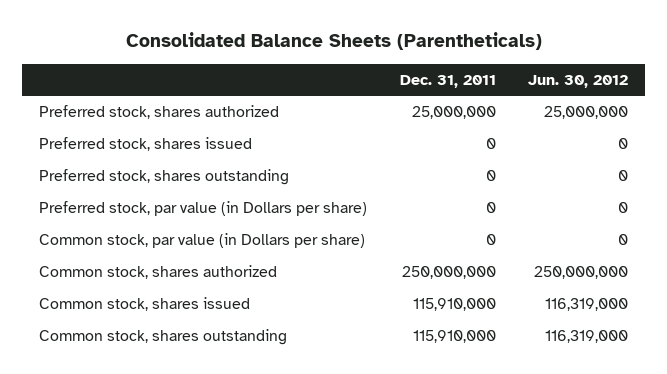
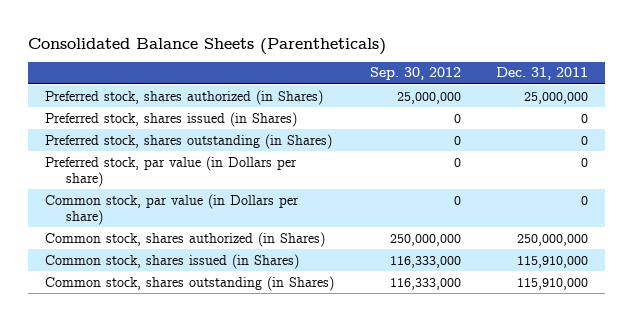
- | Dec. 31, 2011 | Jun. 30, 2012
+ | Sep. 30, 2012 | Dec. 31, 2011
- Preferred stock, shares authorized | 25,000,000 | 25,000,000
- Preferred stock, shares issued | 0 | 0
- Preferred stock, shares outstanding | 0 | 0
+ Preferred stock, shares authorized (in Shares) | 25,000,000 | 25,000,000
+ Preferred stock, shares issued (in Shares) | 0 | 0
+ Preferred stock, shares outstanding (in Shares) | 0 | 0
- Common stock, shares authorized | 250,000,000 | 250,000,000
- Common stock, shares issued | 115,910,000 | 116,319,000
- Common stock, shares outstanding | 115,910,000 | 116,319,000
+ Common stock, shares authorized (in Shares) | 250,000,000 | 250,000,000
+ Common stock, shares issued (in Shares) | 116,333,000 | 115,910,000
+ Common stock, shares outstanding (in Shares) | 116,333,000 | 115,910,000

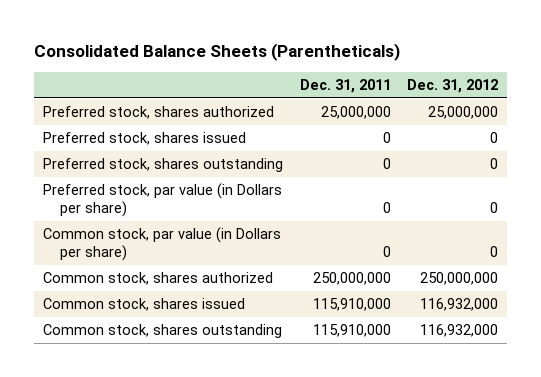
- | Sep. 30, 2012 | Dec. 31, 2011
+ | Dec. 31, 2011 | Dec. 31, 2012
- Preferred stock, shares authorized (in Shares) | 25,000,000 | 25,000,000
- Preferred stock, shares issued (in Shares) | 0 | 0
- Preferred stock, shares outstanding (in Shares) | 0 | 0
+ Preferred stock, shares authorized | 25,000,000 | 25,000,000
+ Preferred stock, shares issued | 0 | 0
+ Preferred stock, shares outstanding | 0 | 0
- Common stock, shares authorized (in Shares) | 250,000,000 | 250,000,000
- Common stock, shares issued (in Shares) | 116,333,000 | 115,910,000
- Common stock, shares outstanding (in Shares) | 116,333,000 | 115,910,000
+ Common stock, shares authorized | 250,000,000 | 250,000,000
+ Common stock, shares issued | 115,910,000 | 116,932,000
+ Common stock, shares outstanding | 115,910,000 | 116,932,000

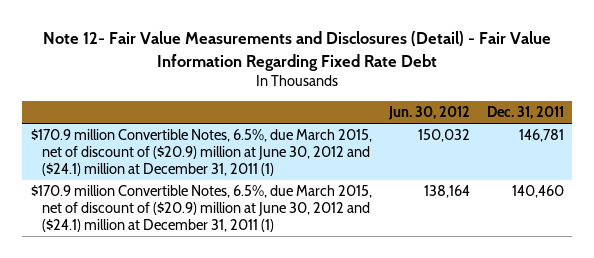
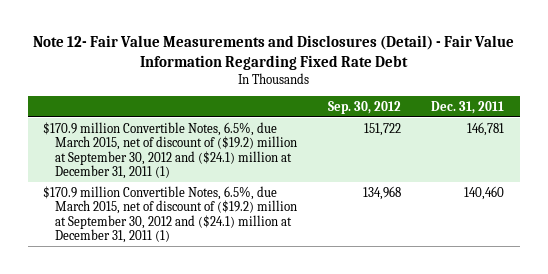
- | Jun. 30, 2012 | Dec. 31, 2011
+ | Sep. 30, 2012 | Dec. 31, 2011
- $170.9 million Convertible Notes, 6.5%, due March 2015, net of discount of ($20.9) million at June 30, 2012 and ($24.1) million at December 31, 2011 (1) | 150,032 | 146,781
- $170.9 million Convertible Notes, 6.5%, due March 2015, net of discount of ($20.9) million at June 30, 2012 and ($24.1) million at December 31, 2011 (1) | 138,164 | 140,460
+ $170.9 million Convertible Notes, 6.5%, due March 2015, net of discount of ($19.2) million at September 30, 2012 and ($24.1) million at December 31, 2011 (1) | 151,722 | 146,781
+ $170.9 million Convertible Notes, 6.5%, due March 2015, net of discount of ($19.2) million at September 30, 2012 and ($24.1) million at December 31, 2011 (1) | 134,968 | 140,460

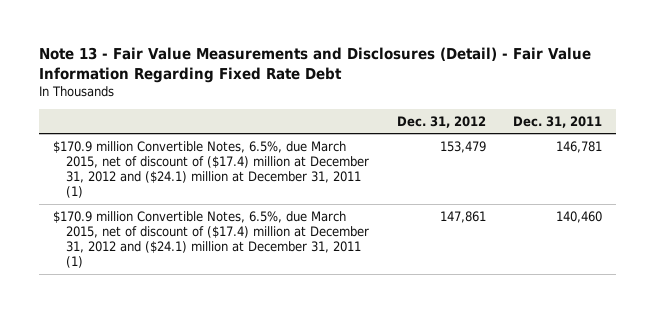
- Note 12- Fair Value Measurements and Disclosures (Detail) - Fair Value Information Regarding Fixed Rate Debt
+ Note 13 - Fair Value Measurements and Disclosures (Detail) - Fair Value Information Regarding Fixed Rate Debt
- | Sep. 30, 2012 | Dec. 31, 2011
+ | Dec. 31, 2012 | Dec. 31, 2011
- $170.9 million Convertible Notes, 6.5%, due March 2015, net of discount of ($19.2) million at September 30, 2012 and ($24.1) million at December 31, 2011 (1) | 151,722 | 146,781
- $170.9 million Convertible Notes, 6.5%, due March 2015, net of discount of ($19.2) million at September 30, 2012 and ($24.1) million at December 31, 2011 (1) | 134,968 | 140,460
+ $170.9 million Convertible Notes, 6.5%, due March 2015, net of discount of ($17.4) million at December 31, 2012 and ($24.1) million at December 31, 2011 (1) | 153,479 | 146,781
+ $170.9 million Convertible Notes, 6.5%, due March 2015, net of discount of ($17.4) million at December 31, 2012 and ($24.1) million at December 31, 2011 (1) | 147,861 | 140,460

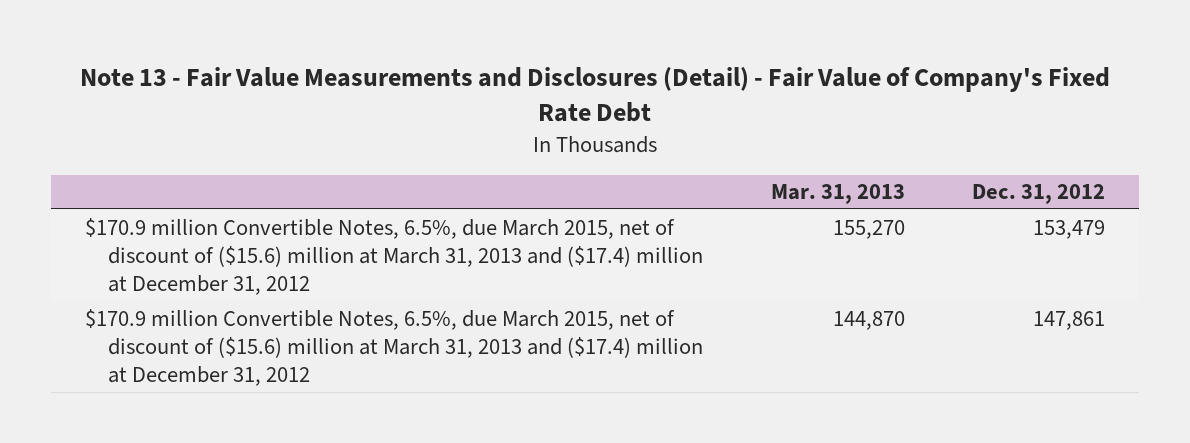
- Note 13 - Fair Value Measurements and Disclosures (Detail) - Fair Value Information Regarding Fixed Rate Debt
+ Note 13 - Fair Value Measurements and Disclosures (Detail) - Fair Value of Company's Fixed Rate Debt
- | Dec. 31, 2012 | Dec. 31, 2011
+ | Mar. 31, 2013 | Dec. 31, 2012
- $170.9 million Convertible Notes, 6.5%, due March 2015, net of discount of ($17.4) million at December 31, 2012 and ($24.1) million at December 31, 2011 (1) | 153,479 | 146,781
- $170.9 million Convertible Notes, 6.5%, due March 2015, net of discount of ($17.4) million at December 31, 2012 and ($24.1) million at December 31, 2011 (1) | 147,861 | 140,460
+ $170.9 million Convertible Notes, 6.5%, due March 2015, net of discount of ($15.6) million at March 31, 2013 and ($17.4) million at December 31, 2012 | 155,270 | 153,479
+ $170.9 million Convertible Notes, 6.5%, due March 2015, net of discount of ($15.6) million at March 31, 2013 and ($17.4) million at December 31, 2012 | 144,870 | 147,861

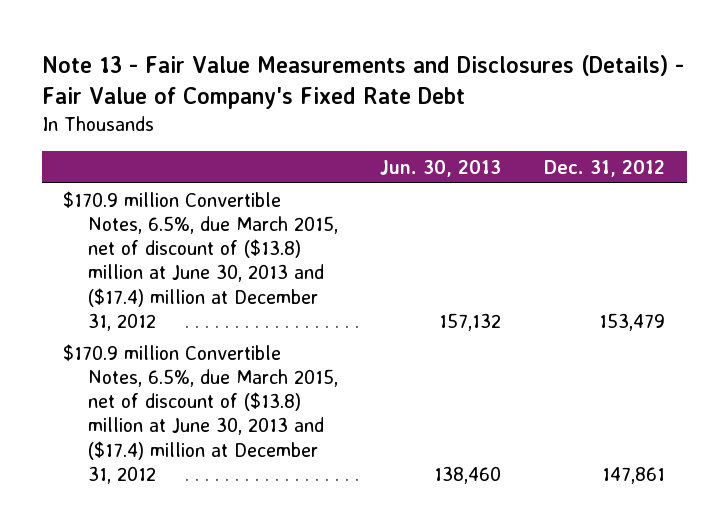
- Note 13 - Fair Value Measurements and Disclosures (Detail) - Fair Value of Company's Fixed Rate Debt
+ Note 13 - Fair Value Measurements and Disclosures (Details) - Fair Value of Company's Fixed Rate Debt
- | Mar. 31, 2013 | Dec. 31, 2012
+ | Jun. 30, 2013 | Dec. 31, 2012
- $170.9 million Convertible Notes, 6.5%, due March 2015, net of discount of ($15.6) million at March 31, 2013 and ($17.4) million at December 31, 2012 | 155,270 | 153,479
- $170.9 million Convertible Notes, 6.5%, due March 2015, net of discount of ($15.6) million at March 31, 2013 and ($17.4) million at December 31, 2012 | 144,870 | 147,861
+ $170.9 million Convertible Notes, 6.5%, due March 2015, net of discount of ($13.8) million at June 30, 2013 and ($17.4) million at December 31, 2012 | 157,132 | 153,479
+ $170.9 million Convertible Notes, 6.5%, due March 2015, net of discount of ($13.8) million at June 30, 2013 and ($17.4) million at December 31, 2012 | 138,460 | 147,861

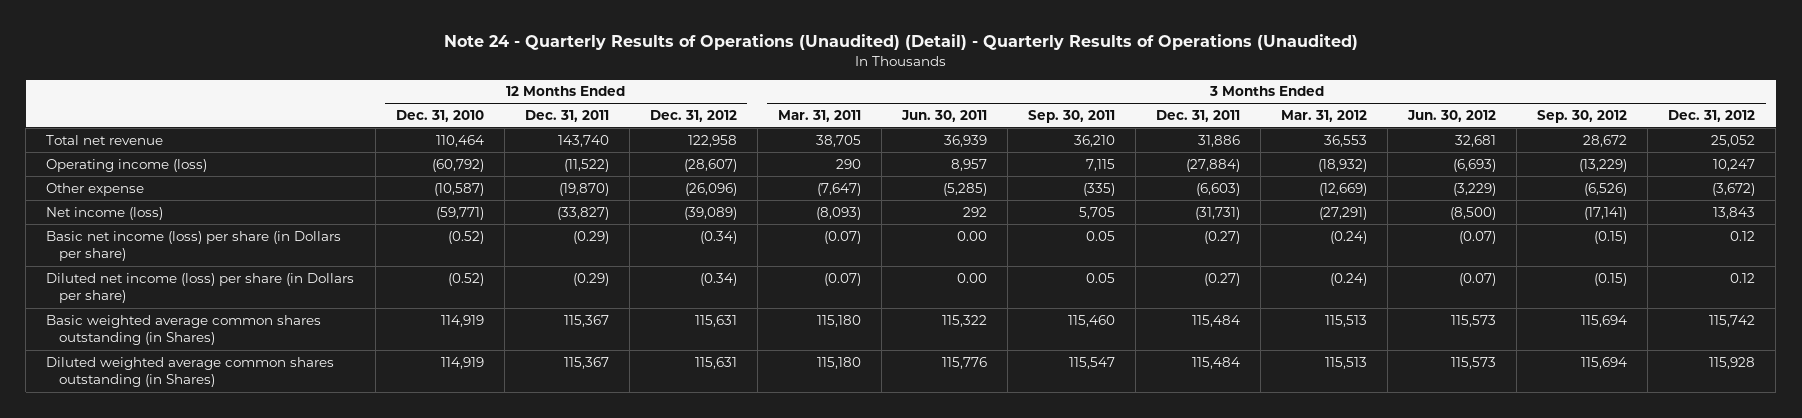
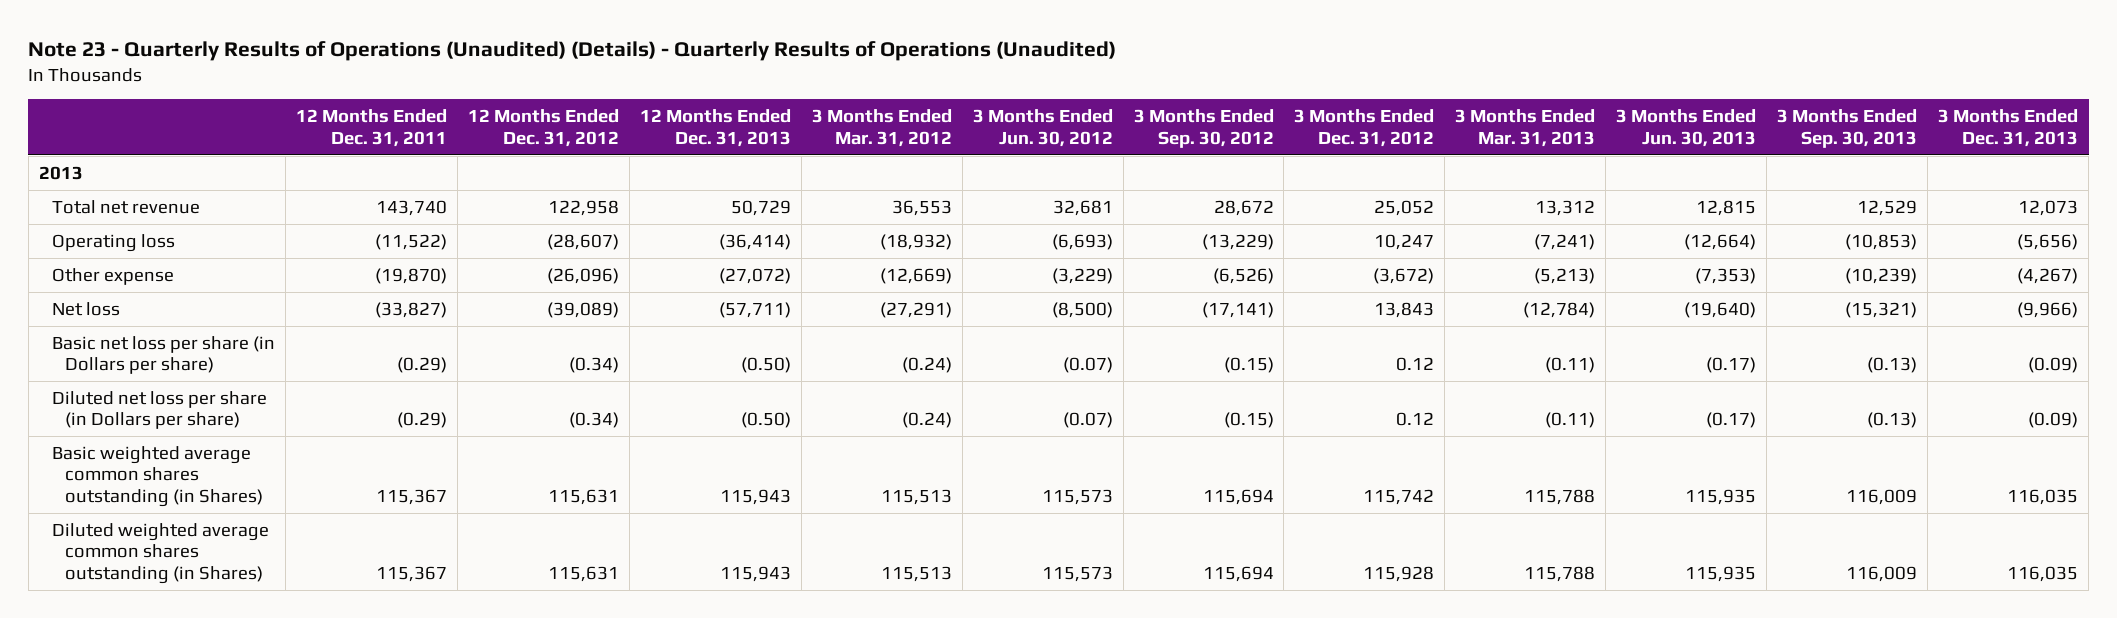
- Note 24 - Quarterly Results of Operations (Unaudited) (Detail) - Quarterly Results of Operations (Unaudited)
+ Note 23 - Quarterly Results of Operations (Unaudited) (Details) - Quarterly Results of Operations (Unaudited)
- | 12 Months Ended Dec. 31, 2010 | 12 Months Ended Dec. 31, 2011 | 12 Months Ended Dec. 31, 2012 | 3 Months Ended Mar. 31, 2011 | 3 Months Ended Jun. 30, 2011 | 3 Months Ended Sep. 30, 2011 | 3 Months Ended Dec. 31, 2011 | 3 Months Ended Mar. 31, 2012 | 3 Months Ended Jun. 30, 2012 | 3 Months Ended Sep. 30, 2012 | 3 Months Ended Dec. 31, 2012
+ | 12 Months Ended Dec. 31, 2011 | 12 Months Ended Dec. 31, 2012 | 12 Months Ended Dec. 31, 2013 | 3 Months Ended Mar. 31, 2012 | 3 Months Ended Jun. 30, 2012 | 3 Months Ended Sep. 30, 2012 | 3 Months Ended Dec. 31, 2012 | 3 Months Ended Mar. 31, 2013 | 3 Months Ended Jun. 30, 2013 | 3 Months Ended Sep. 30, 2013 | 3 Months Ended Dec. 31, 2013
+ 2013
- Operating income (loss) | (60,792) | (11,522) | (28,607) | 290 | 8,957 | 7,115 | (27,884) | (18,932) | (6,693) | (13,229) | 10,247
+ Operating loss | (11,522) | (28,607) | (36,414) | (18,932) | (6,693) | (13,229) | 10,247 | (7,241) | (12,664) | (10,853) | (5,656)
- Net income (loss) | (59,771) | (33,827) | (39,089) | (8,093) | 292 | 5,705 | (31,731) | (27,291) | (8,500) | (17,141) | 13,843
- Basic net income (loss) per share (in Dollars per share) | (0.52) | (0.29) | (0.34) | (0.07) | 0.00 | 0.05 | (0.27) | (0.24) | (0.07) | (0.15) | 0.12
- Diluted net income (loss) per share (in Dollars per share) | (0.52) | (0.29) | (0.34) | (0.07) | 0.00 | 0.05 | (0.27) | (0.24) | (0.07) | (0.15) | 0.12
+ Net loss | (33,827) | (39,089) | (57,711) | (27,291) | (8,500) | (17,141) | 13,843 | (12,784) | (19,640) | (15,321) | (9,966)
+ Basic net loss per share (in Dollars per share) | (0.29) | (0.34) | (0.50) | (0.24) | (0.07) | (0.15) | 0.12 | (0.11) | (0.17) | (0.13) | (0.09)
+ Diluted net loss per share (in Dollars per share) | (0.29) | (0.34) | (0.50) | (0.24) | (0.07) | (0.15) | 0.12 | (0.11) | (0.17) | (0.13) | (0.09)

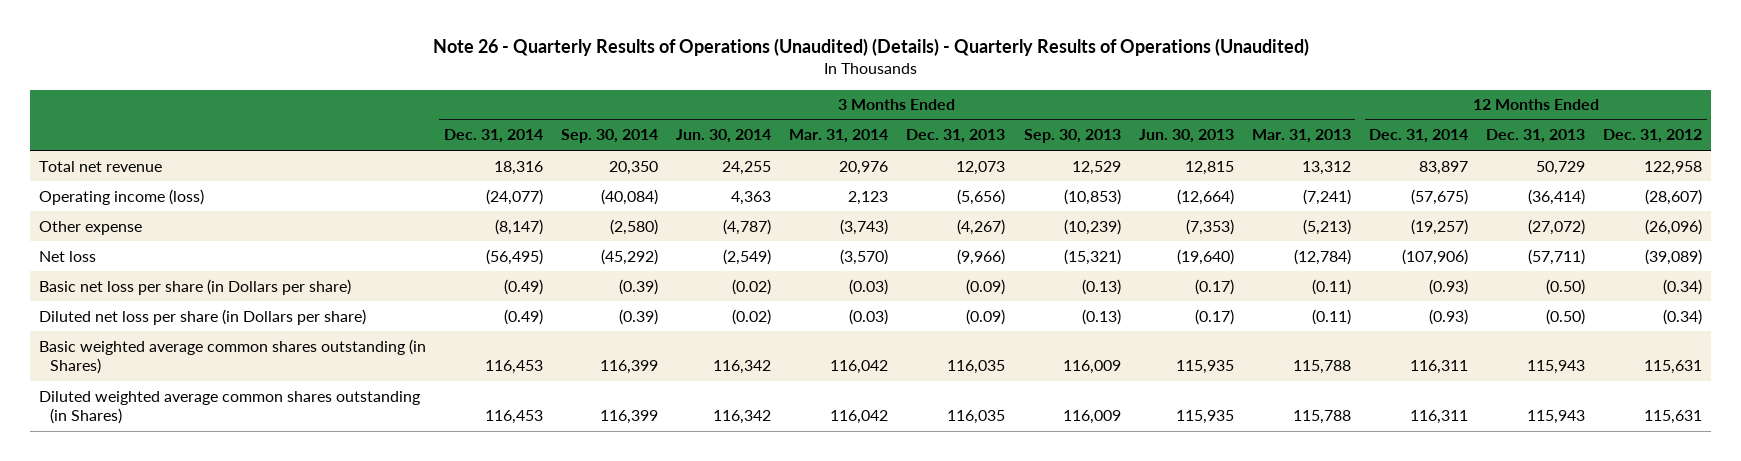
- Note 23 - Quarterly Results of Operations (Unaudited) (Details) - Quarterly Results of Operations (Unaudited)
+ Note 26 - Quarterly Results of Operations (Unaudited) (Details) - Quarterly Results of Operations (Unaudited)
- | 12 Months Ended Dec. 31, 2011 | 12 Months Ended Dec. 31, 2012 | 12 Months Ended Dec. 31, 2013 | 3 Months Ended Mar. 31, 2012 | 3 Months Ended Jun. 30, 2012 | 3 Months Ended Sep. 30, 2012 | 3 Months Ended Dec. 31, 2012 | 3 Months Ended Mar. 31, 2013 | 3 Months Ended Jun. 30, 2013 | 3 Months Ended Sep. 30, 2013 | 3 Months Ended Dec. 31, 2013
+ | 3 Months Ended Dec. 31, 2014 | 3 Months Ended Sep. 30, 2014 | 3 Months Ended Jun. 30, 2014 | 3 Months Ended Mar. 31, 2014 | 3 Months Ended Dec. 31, 2013 | 3 Months Ended Sep. 30, 2013 | 3 Months Ended Jun. 30, 2013 | 3 Months Ended Mar. 31, 2013 | 12 Months Ended Dec. 31, 2014 | 12 Months Ended Dec. 31, 2013 | 12 Months Ended Dec. 31, 2012
- 2013
- Operating loss | (11,522) | (28,607) | (36,414) | (18,932) | (6,693) | (13,229) | 10,247 | (7,241) | (12,664) | (10,853) | (5,656)
+ Operating income (loss) | (24,077) | (40,084) | 4,363 | 2,123 | (5,656) | (10,853) | (12,664) | (7,241) | (57,675) | (36,414) | (28,607)

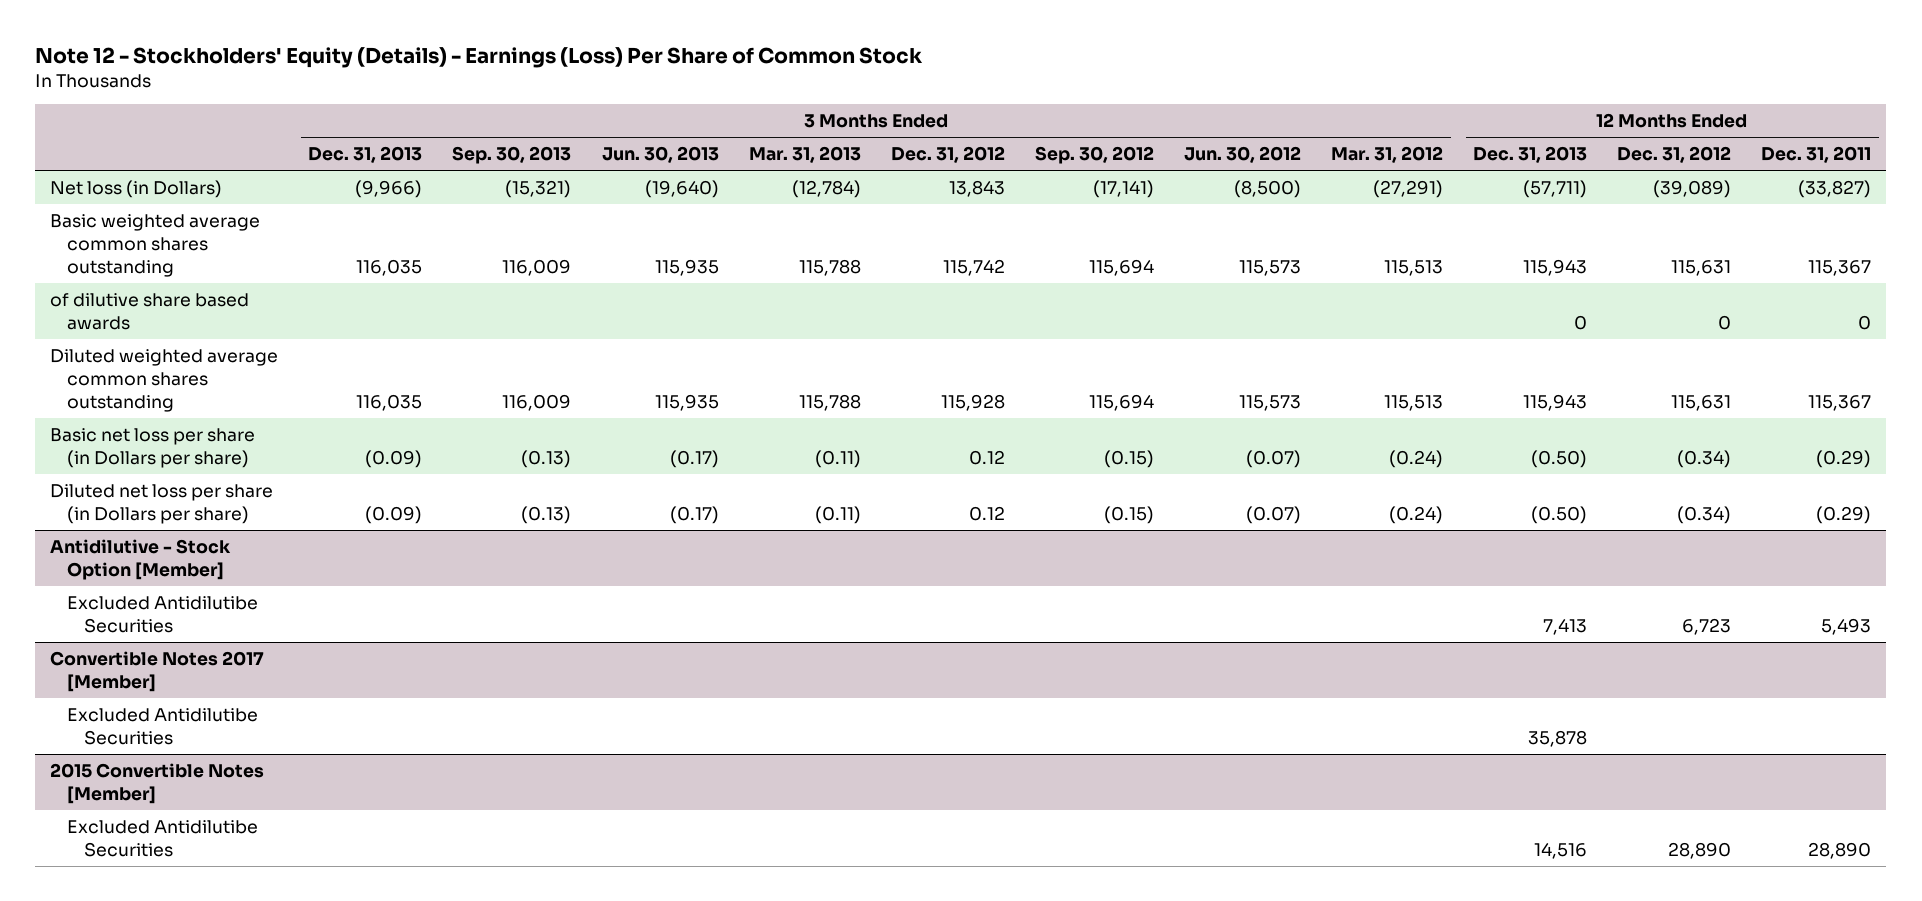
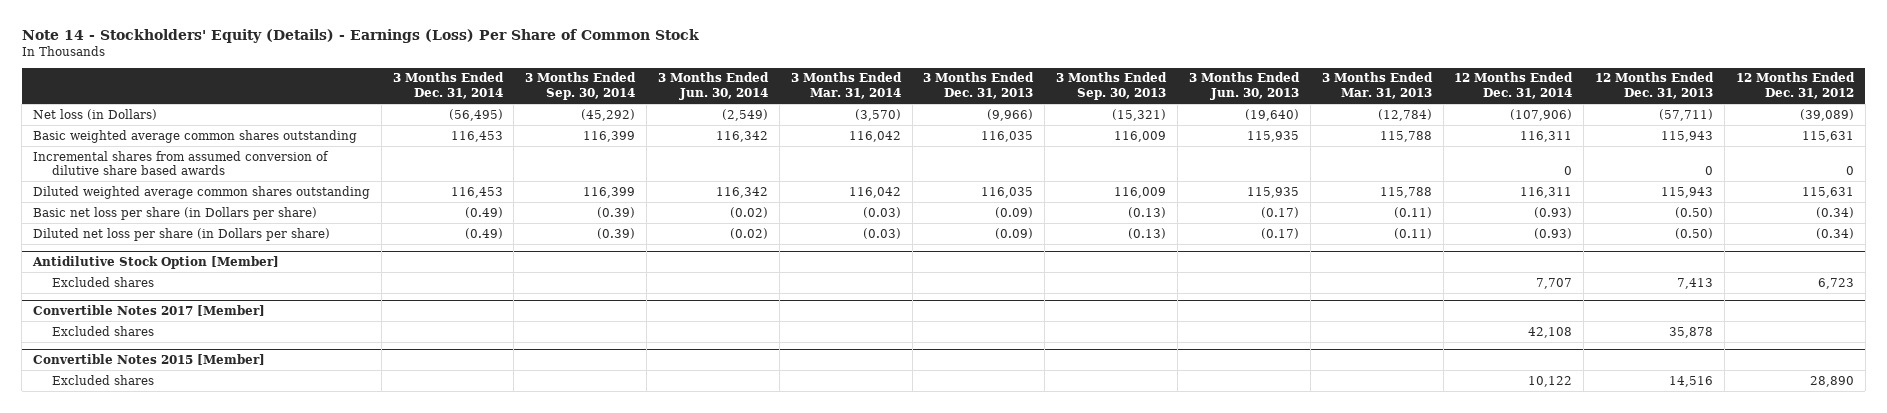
- Note 12 - Stockholders' Equity (Details) - Earnings (Loss) Per Share of Common Stock
+ Note 14 - Stockholders' Equity (Details) - Earnings (Loss) Per Share of Common Stock
- | 3 Months Ended Dec. 31, 2013 | 3 Months Ended Sep. 30, 2013 | 3 Months Ended Jun. 30, 2013 | 3 Months Ended Mar. 31, 2013 | 3 Months Ended Dec. 31, 2012 | 3 Months Ended Sep. 30, 2012 | 3 Months Ended Jun. 30, 2012 | 3 Months Ended Mar. 31, 2012 | 12 Months Ended Dec. 31, 2013 | 12 Months Ended Dec. 31, 2012 | 12 Months Ended Dec. 31, 2011
+ | 3 Months Ended Dec. 31, 2014 | 3 Months Ended Sep. 30, 2014 | 3 Months Ended Jun. 30, 2014 | 3 Months Ended Mar. 31, 2014 | 3 Months Ended Dec. 31, 2013 | 3 Months Ended Sep. 30, 2013 | 3 Months Ended Jun. 30, 2013 | 3 Months Ended Mar. 31, 2013 | 12 Months Ended Dec. 31, 2014 | 12 Months Ended Dec. 31, 2013 | 12 Months Ended Dec. 31, 2012
- of dilutive share based awards | | | | | | | | | 0 | 0 | 0
+ Incremental shares from assumed conversion of dilutive share based awards | | | | | | | | | 0 | 0 | 0
- Antidilutive - Stock Option [Member]
- Excluded Antidilutibe Securities | | | | | | | | | 7,413 | 6,723 | 5,493
+ Antidilutive Stock Option [Member]
+ Excluded shares | | | | | | | | | 7,707 | 7,413 | 6,723
@ Convertible Notes 2017 [Member]
- Excluded Antidilutibe Securities | | | | | | | | | 35,878 | |
- 2015 Convertible Notes [Member]
- Excluded Antidilutibe Securities | | | | | | | | | 14,516 | 28,890 | 28,890
@ Convertible Notes 2017 [Member]
+ Excluded shares | | | | | | | | | 42,108 | 35,878 |
+ Convertible Notes 2015 [Member]
+ Excluded shares | | | | | | | | | 10,122 | 14,516 | 28,890

